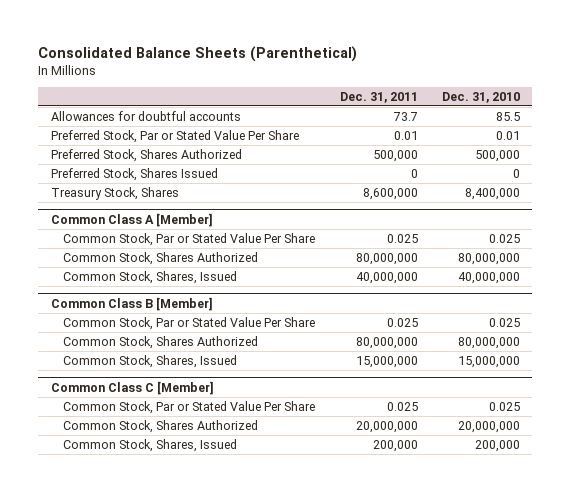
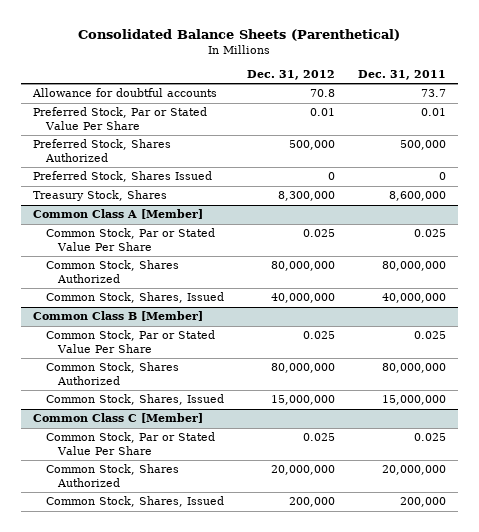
- | Dec. 31, 2011 | Dec. 31, 2010
+ | Dec. 31, 2012 | Dec. 31, 2011
- Allowances for doubtful accounts | 73.7 | 85.5
+ Allowance for doubtful accounts | 70.8 | 73.7

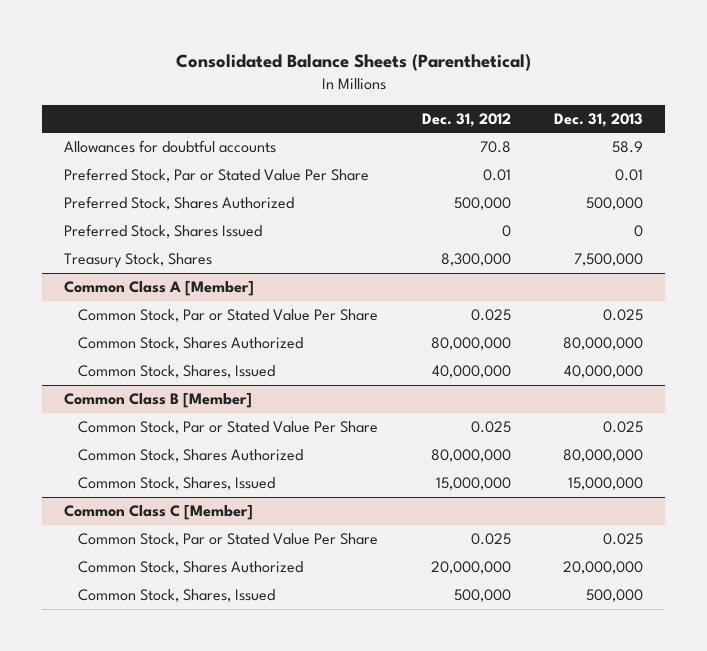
- | Dec. 31, 2012 | Dec. 31, 2011
+ | Dec. 31, 2012 | Dec. 31, 2013
- Allowance for doubtful accounts | 70.8 | 73.7
+ Allowances for doubtful accounts | 70.8 | 58.9
@ Common Class C [Member]
- Common Stock, Shares, Issued | 200,000 | 200,000
+ Common Stock, Shares, Issued | 500,000 | 500,000

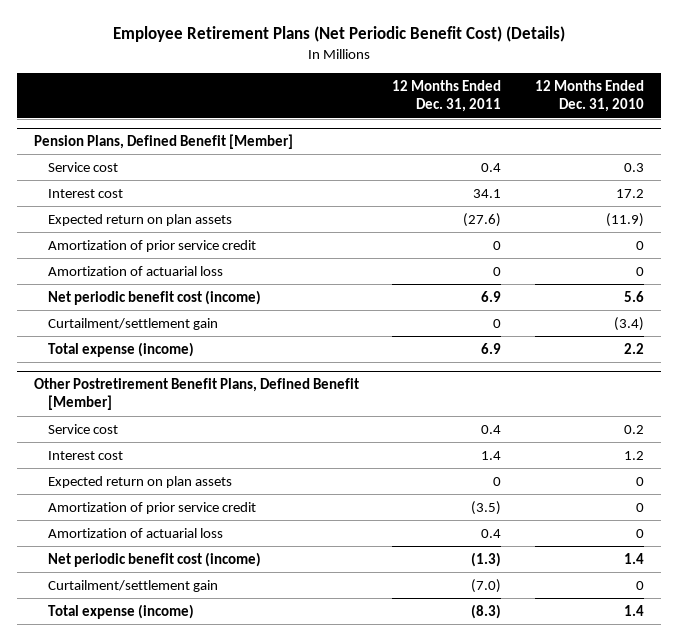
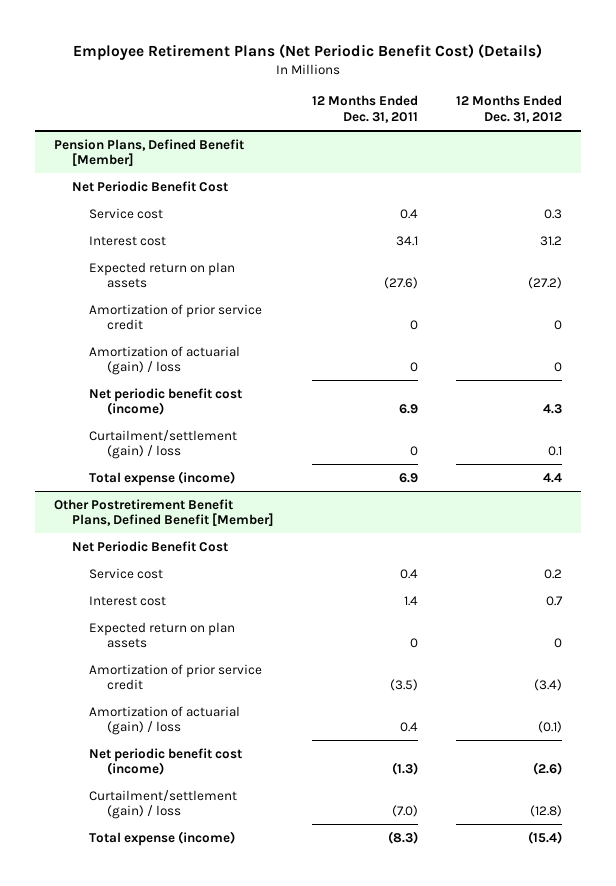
- | 12 Months Ended Dec. 31, 2011 | 12 Months Ended Dec. 31, 2010
+ | 12 Months Ended Dec. 31, 2011 | 12 Months Ended Dec. 31, 2012
@ Pension Plans, Defined Benefit [Member]
+ Net Periodic Benefit Cost
- Amortization of actuarial loss | 0 | 0
+ Amortization of actuarial (gain) / loss | 0 | 0
- Curtailment/settlement gain | 0 | (3.4)
+ Curtailment/settlement (gain) / loss | 0 | 0.1
@ Other Postretirement Benefit Plans, Defined Benefit [Member]
+ Net Periodic Benefit Cost
- Amortization of actuarial loss | 0.4 | 0
+ Amortization of actuarial (gain) / loss | 0.4 | (0.1)
- Curtailment/settlement gain | (7.0) | 0
+ Curtailment/settlement (gain) / loss | (7.0) | (12.8)

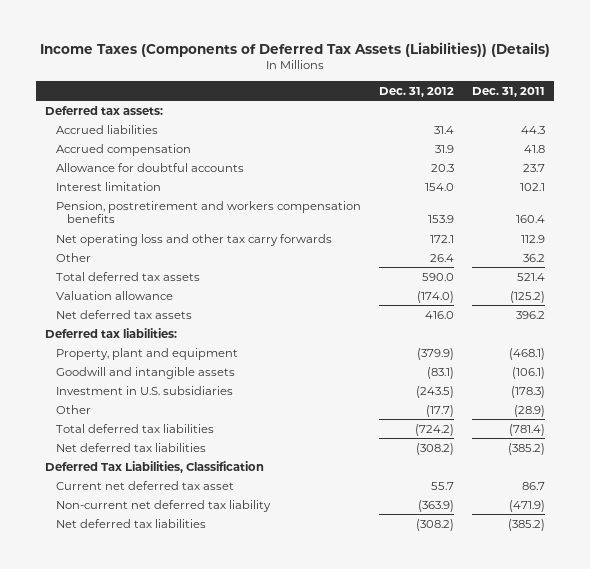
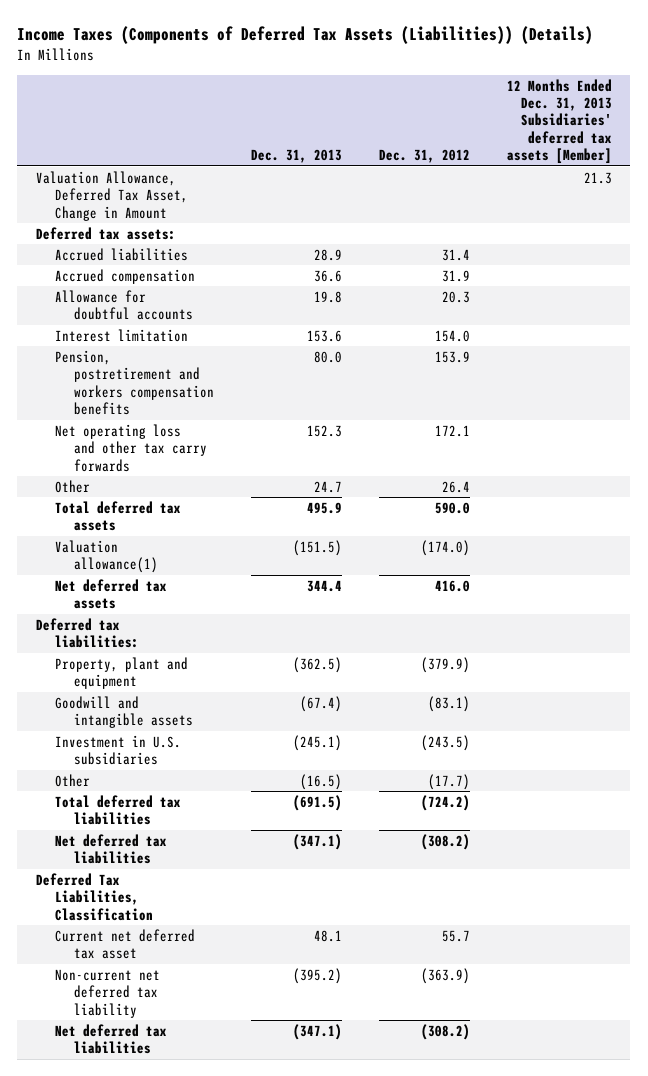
- | Dec. 31, 2012 | Dec. 31, 2011
+ | Dec. 31, 2013 | Dec. 31, 2012 | 12 Months Ended Dec. 31, 2013 Subsidiaries' deferred tax assets [Member]
+ Valuation Allowance, Deferred Tax Asset, Change in Amount | | | 21.3
- Valuation allowance | (174.0) | (125.2)
+ Valuation allowance(1) | (151.5) | (174.0) |

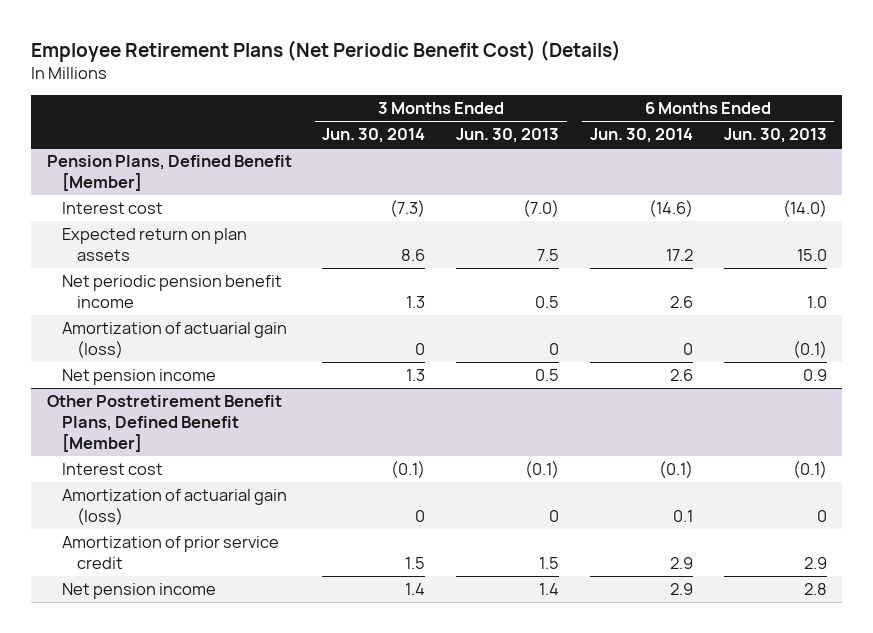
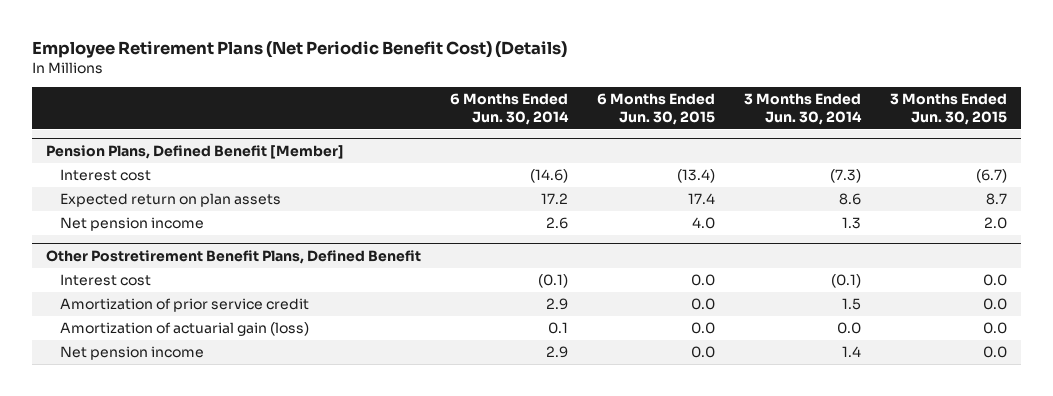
- | 3 Months Ended Jun. 30, 2014 | 3 Months Ended Jun. 30, 2013 | 6 Months Ended Jun. 30, 2014 | 6 Months Ended Jun. 30, 2013
+ | 6 Months Ended Jun. 30, 2014 | 6 Months Ended Jun. 30, 2015 | 3 Months Ended Jun. 30, 2014 | 3 Months Ended Jun. 30, 2015
@ Pension Plans, Defined Benefit [Member]
- Net periodic pension benefit income | 1.3 | 0.5 | 2.6 | 1.0
- Amortization of actuarial gain (loss) | 0 | 0 | 0 | (0.1)
- Other Postretirement Benefit Plans, Defined Benefit [Member]
+ Other Postretirement Benefit Plans, Defined Benefit
- Amortization of actuarial gain (loss) | 0 | 0 | 0.1 | 0
+ Amortization of actuarial gain (loss) | 0.1 | 0.0 | 0.0 | 0.0

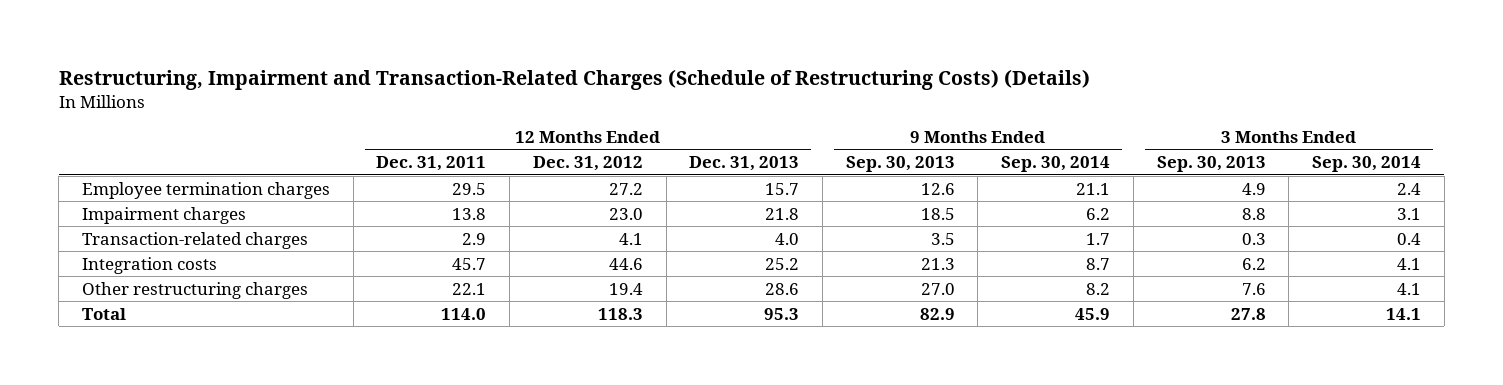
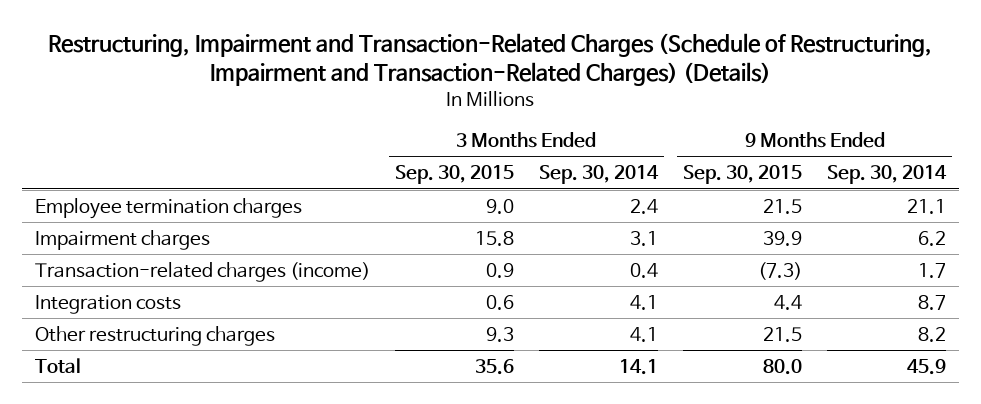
- Restructuring, Impairment and Transaction-Related Charges (Schedule of Restructuring Costs) (Details)
+ Restructuring, Impairment and Transaction-Related Charges (Schedule of Restructuring, Impairment and Transaction-Related Charges) (Details)
- | 12 Months Ended Dec. 31, 2011 | 12 Months Ended Dec. 31, 2012 | 12 Months Ended Dec. 31, 2013 | 9 Months Ended Sep. 30, 2013 | 9 Months Ended Sep. 30, 2014 | 3 Months Ended Sep. 30, 2013 | 3 Months Ended Sep. 30, 2014
+ | 3 Months Ended Sep. 30, 2015 | 3 Months Ended Sep. 30, 2014 | 9 Months Ended Sep. 30, 2015 | 9 Months Ended Sep. 30, 2014
- Transaction-related charges | 2.9 | 4.1 | 4.0 | 3.5 | 1.7 | 0.3 | 0.4
+ Transaction-related charges (income) | 0.9 | 0.4 | (7.3) | 1.7

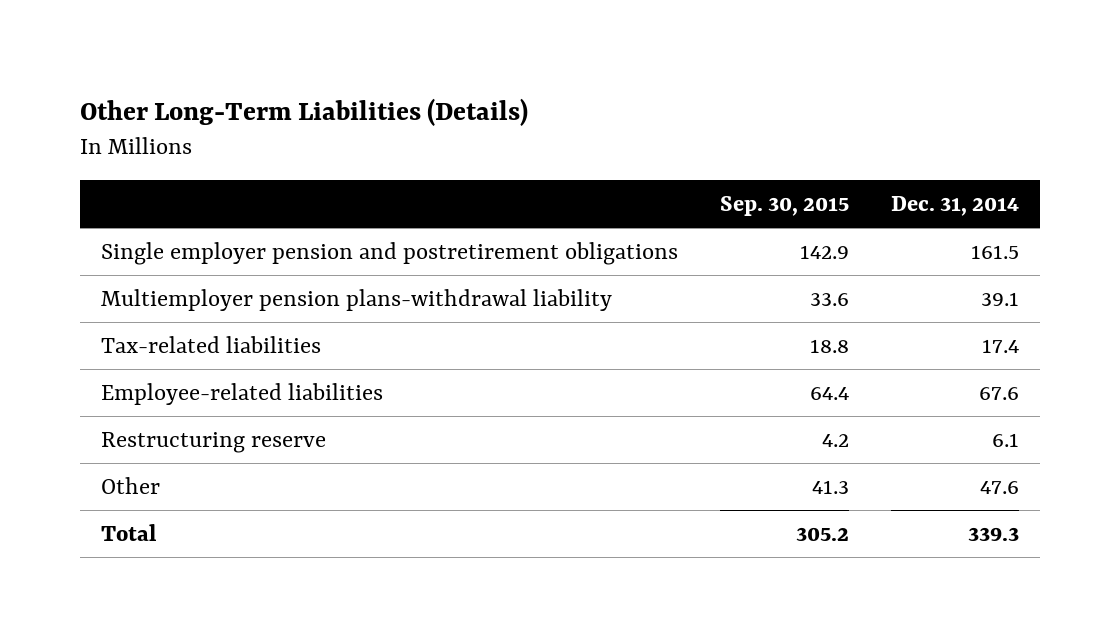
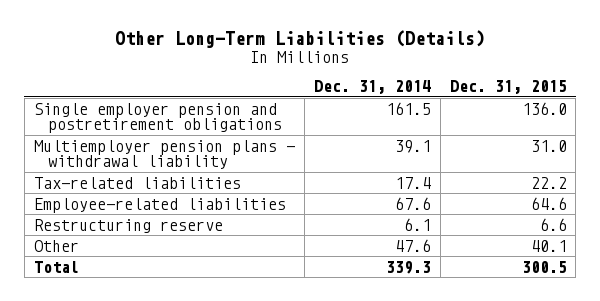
- | Sep. 30, 2015 | Dec. 31, 2014
+ | Dec. 31, 2014 | Dec. 31, 2015
- Multiemployer pension plans-withdrawal liability | 33.6 | 39.1
+ Multiemployer pension plans - withdrawal liability | 39.1 | 31.0

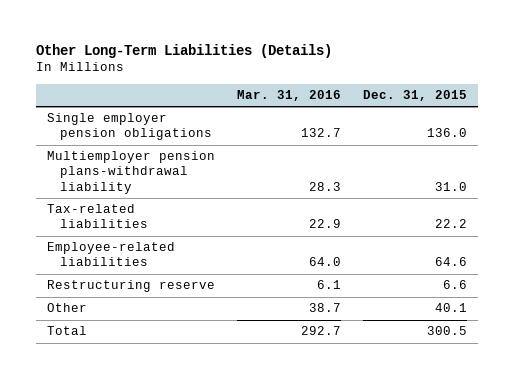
- | Dec. 31, 2014 | Dec. 31, 2015
+ | Mar. 31, 2016 | Dec. 31, 2015
- Single employer pension and postretirement obligations | 161.5 | 136.0
- Multiemployer pension plans - withdrawal liability | 39.1 | 31.0
+ Single employer pension obligations | 132.7 | 136.0
+ Multiemployer pension plans-withdrawal liability | 28.3 | 31.0

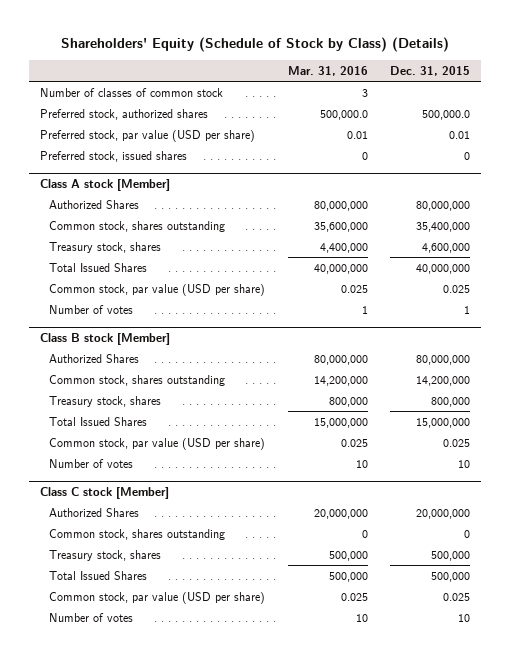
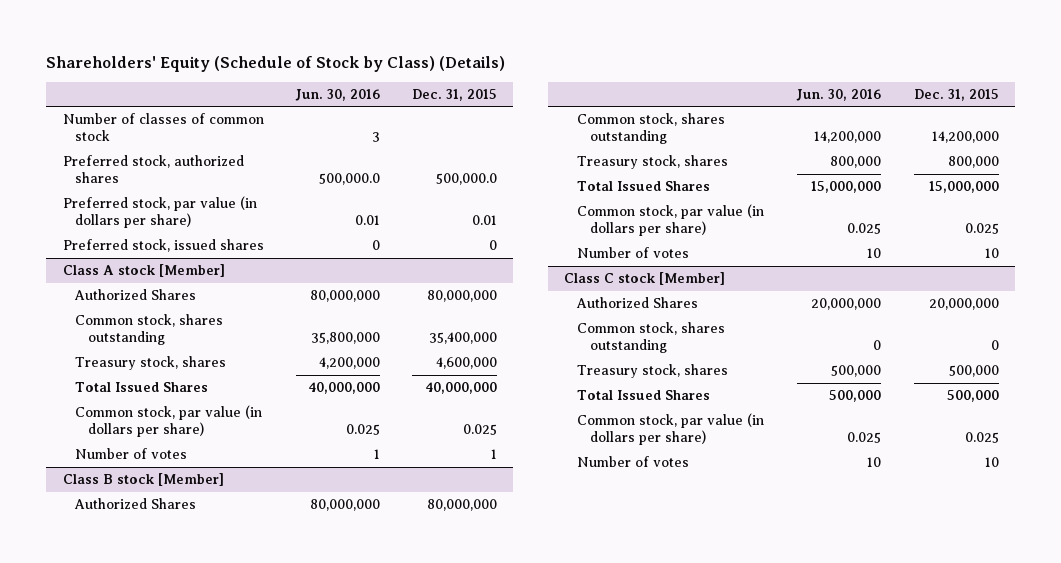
- | Mar. 31, 2016 | Dec. 31, 2015
+ | Jun. 30, 2016 | Dec. 31, 2015
- Preferred stock, par value (USD per share) | 0.01 | 0.01
+ Preferred stock, par value (in dollars per share) | 0.01 | 0.01
@ Class A stock [Member]
- Common stock, par value (USD per share) | 0.025 | 0.025
+ Common stock, par value (in dollars per share) | 0.025 | 0.025
@ Class B stock [Member]
- Common stock, par value (USD per share) | 0.025 | 0.025
+ Common stock, par value (in dollars per share) | 0.025 | 0.025
@ Class C stock [Member]
- Common stock, par value (USD per share) | 0.025 | 0.025
+ Common stock, par value (in dollars per share) | 0.025 | 0.025

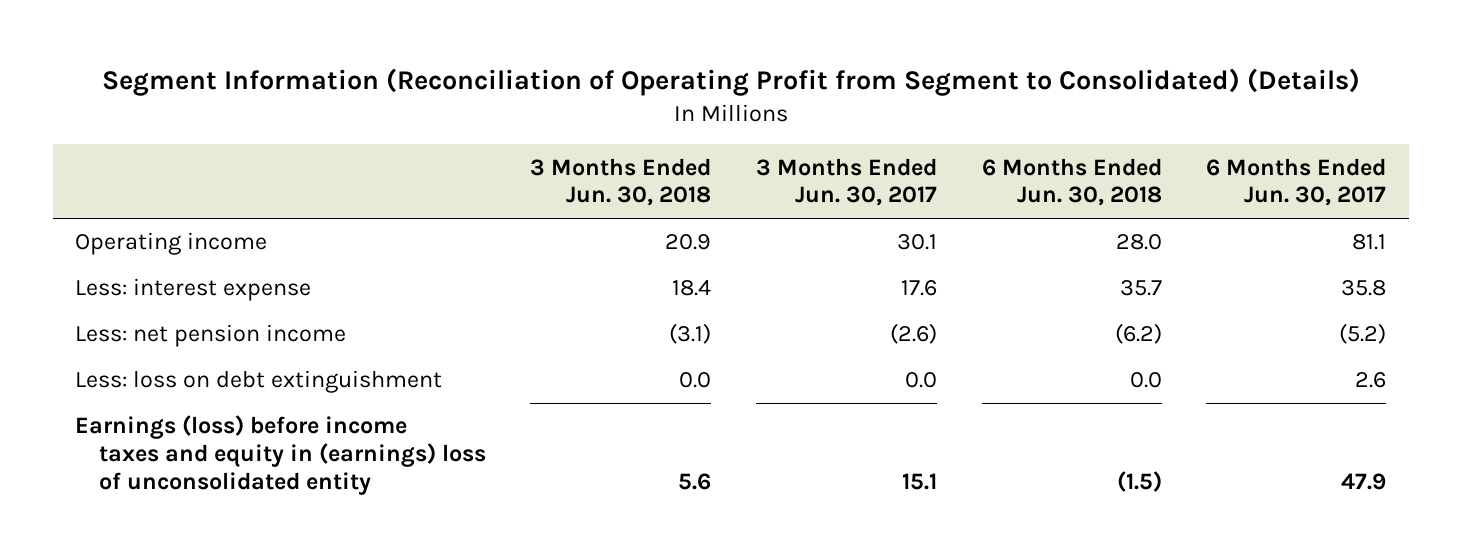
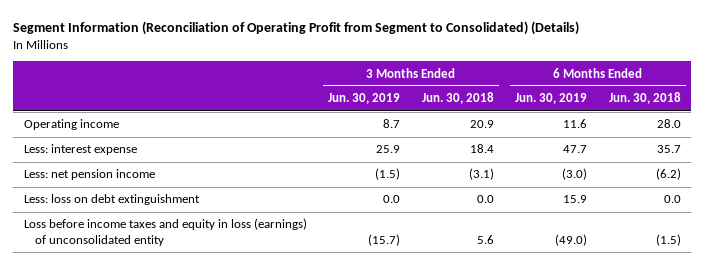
- | 3 Months Ended Jun. 30, 2018 | 3 Months Ended Jun. 30, 2017 | 6 Months Ended Jun. 30, 2018 | 6 Months Ended Jun. 30, 2017
+ | 3 Months Ended Jun. 30, 2019 | 3 Months Ended Jun. 30, 2018 | 6 Months Ended Jun. 30, 2019 | 6 Months Ended Jun. 30, 2018
- Earnings (loss) before income taxes and equity in (earnings) loss of unconsolidated entity | 5.6 | 15.1 | (1.5) | 47.9
+ Loss before income taxes and equity in loss (earnings) of unconsolidated entity | (15.7) | 5.6 | (49.0) | (1.5)

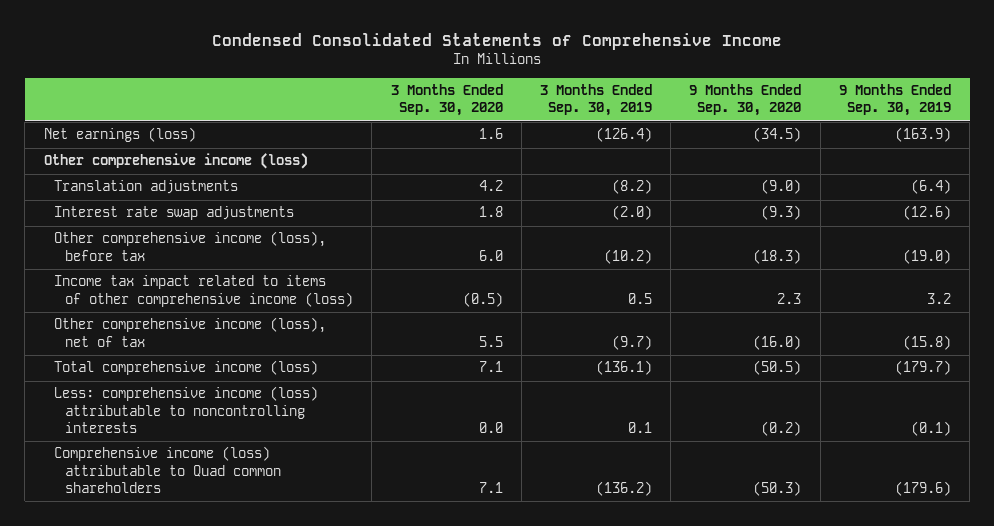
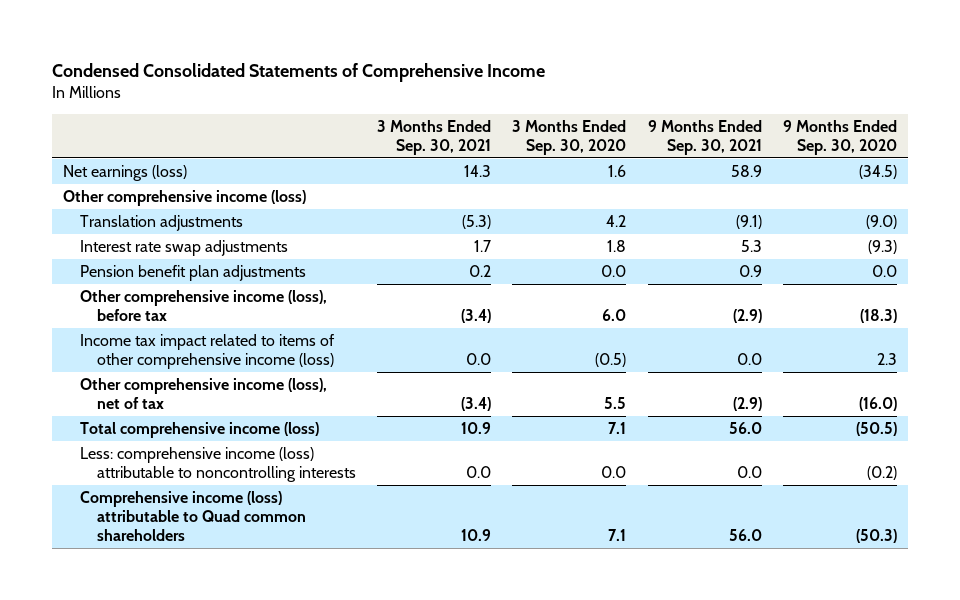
- | 3 Months Ended Sep. 30, 2020 | 3 Months Ended Sep. 30, 2019 | 9 Months Ended Sep. 30, 2020 | 9 Months Ended Sep. 30, 2019
+ | 3 Months Ended Sep. 30, 2021 | 3 Months Ended Sep. 30, 2020 | 9 Months Ended Sep. 30, 2021 | 9 Months Ended Sep. 30, 2020
+ Pension benefit plan adjustments | 0.2 | 0.0 | 0.9 | 0.0

